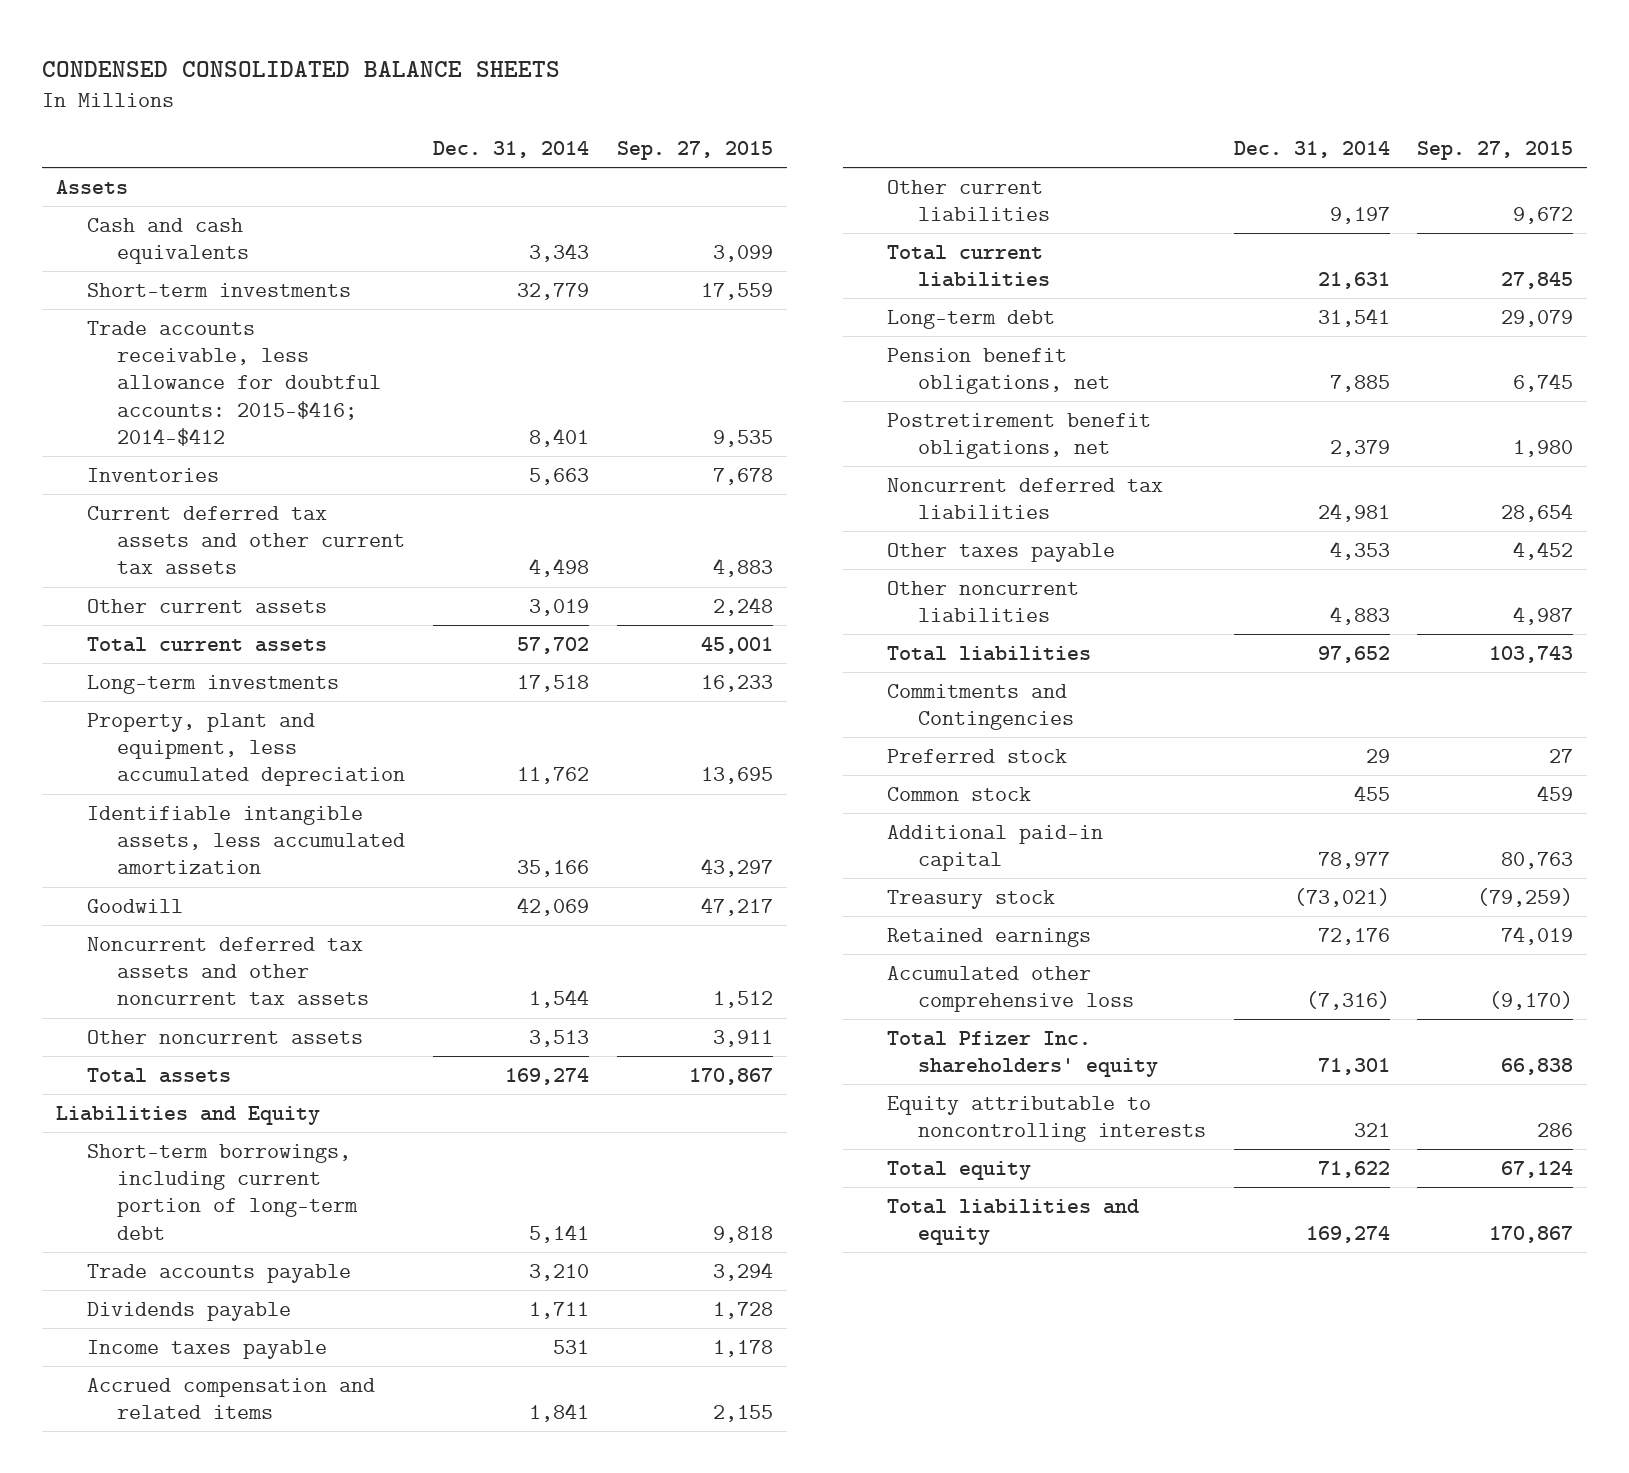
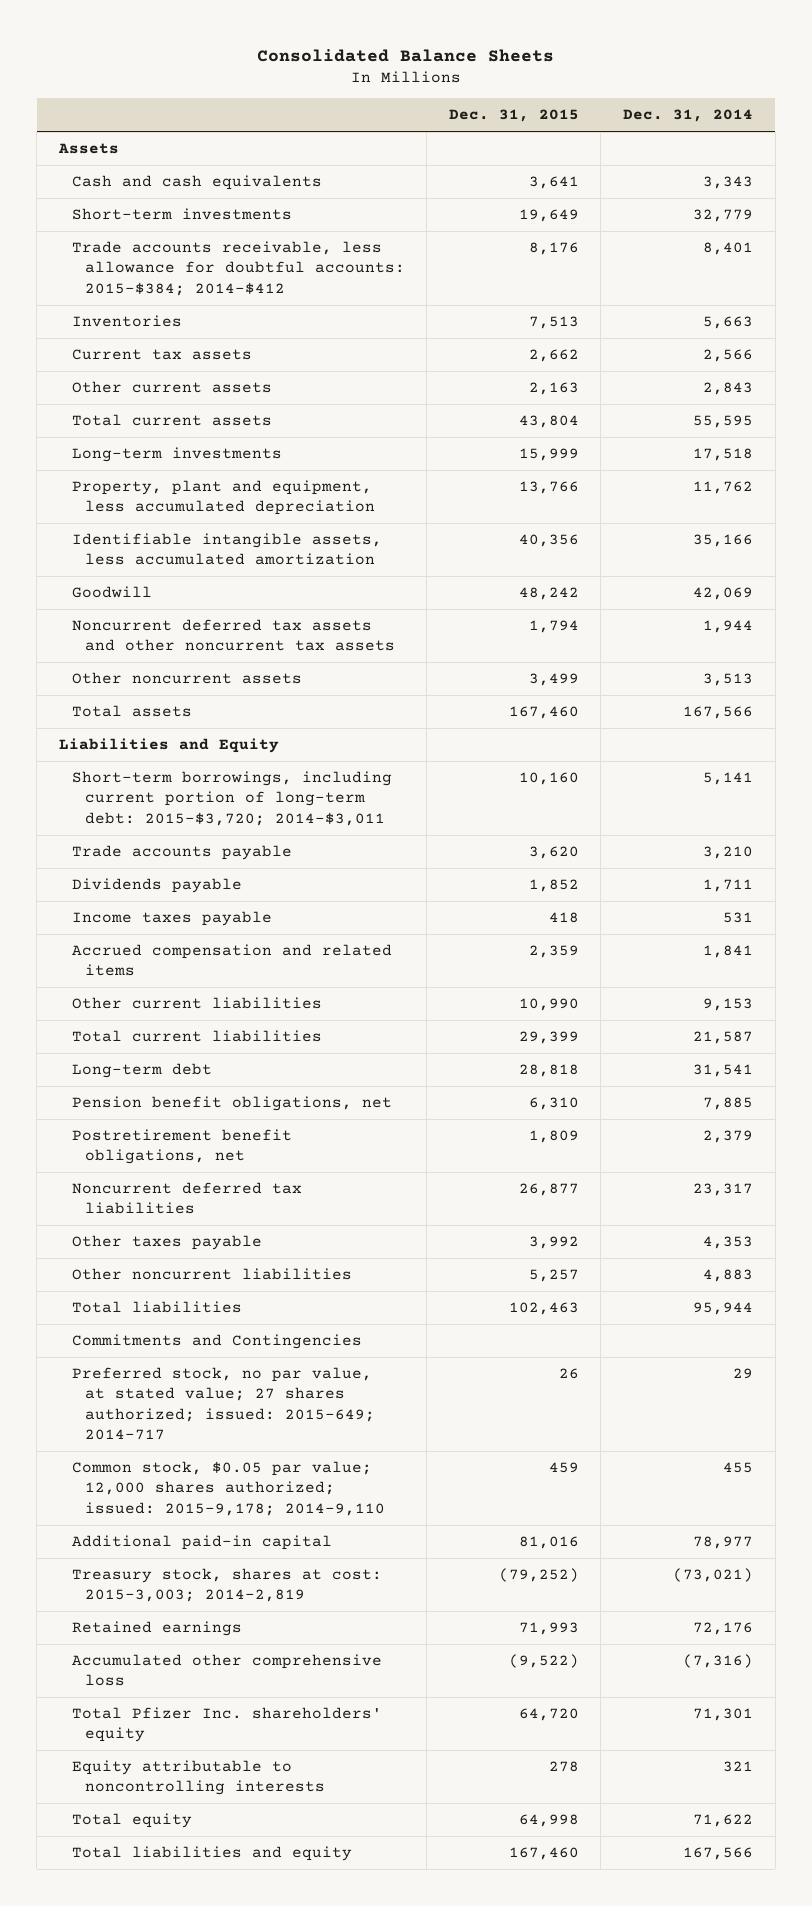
- CONDENSED CONSOLIDATED BALANCE SHEETS
+ Consolidated Balance Sheets
- | Dec. 31, 2014 | Sep. 27, 2015
+ | Dec. 31, 2015 | Dec. 31, 2014
- Trade accounts receivable, less allowance for doubtful accounts: 2015-$416; 2014-$412 | 8,401 | 9,535
+ Trade accounts receivable, less allowance for doubtful accounts: 2015-$384; 2014-$412 | 8,176 | 8,401
- Current deferred tax assets and other current tax assets | 4,498 | 4,883
- Other current assets | 3,019 | 2,248
- Total current assets | 57,702 | 45,001
+ Current tax assets | 2,662 | 2,566
+ Other current assets | 2,163 | 2,843
+ Total current assets | 43,804 | 55,595
- Noncurrent deferred tax assets and other noncurrent tax assets | 1,544 | 1,512
+ Noncurrent deferred tax assets and other noncurrent tax assets | 1,794 | 1,944
- Total assets | 169,274 | 170,867
+ Total assets | 167,460 | 167,566
- Short-term borrowings, including current portion of long-term debt | 5,141 | 9,818
+ Short-term borrowings, including current portion of long-term debt: 2015-$3,720; 2014-$3,011 | 10,160 | 5,141
- Other current liabilities | 9,197 | 9,672
- Total current liabilities | 21,631 | 27,845
+ Other current liabilities | 10,990 | 9,153
+ Total current liabilities | 29,399 | 21,587
- Noncurrent deferred tax liabilities | 24,981 | 28,654
+ Noncurrent deferred tax liabilities | 26,877 | 23,317
- Total liabilities | 97,652 | 103,743
+ Total liabilities | 102,463 | 95,944
- Preferred stock | 29 | 27
- Common stock | 455 | 459
+ Preferred stock, no par value, at stated value; 27 shares authorized; issued: 2015-649; 2014-717 | 26 | 29
+ Common stock, $0.05 par value; 12,000 shares authorized; issued: 2015-9,178; 2014-9,110 | 459 | 455
- Treasury stock | (73,021) | (79,259)
+ Treasury stock, shares at cost: 2015-3,003; 2014-2,819 | (79,252) | (73,021)
- Total liabilities and equity | 169,274 | 170,867
+ Total liabilities and equity | 167,460 | 167,566

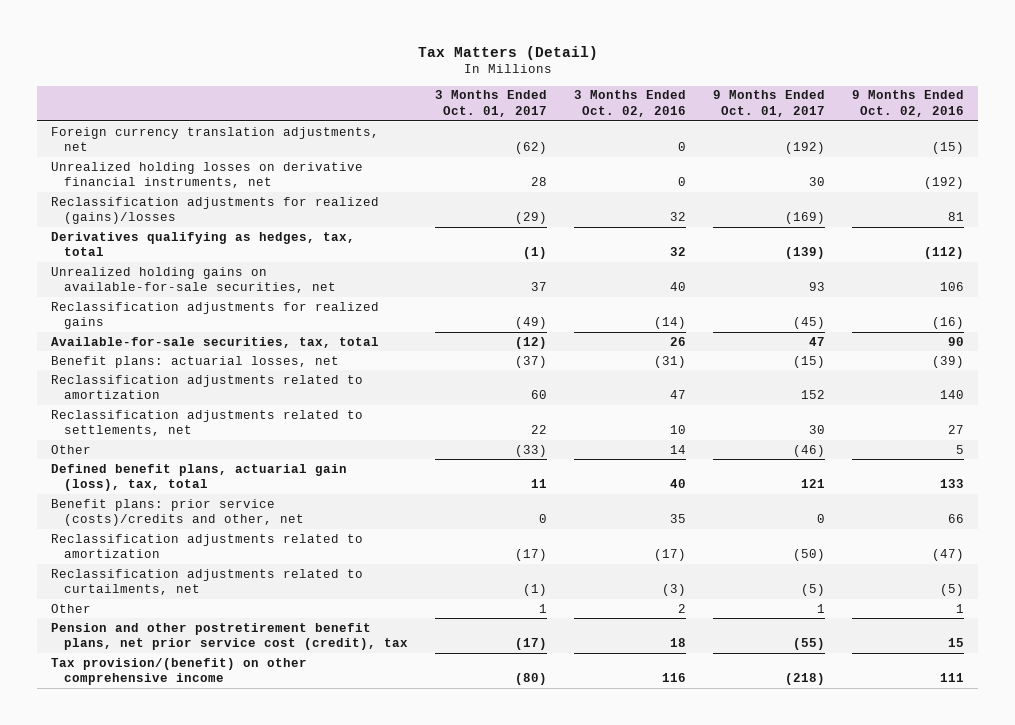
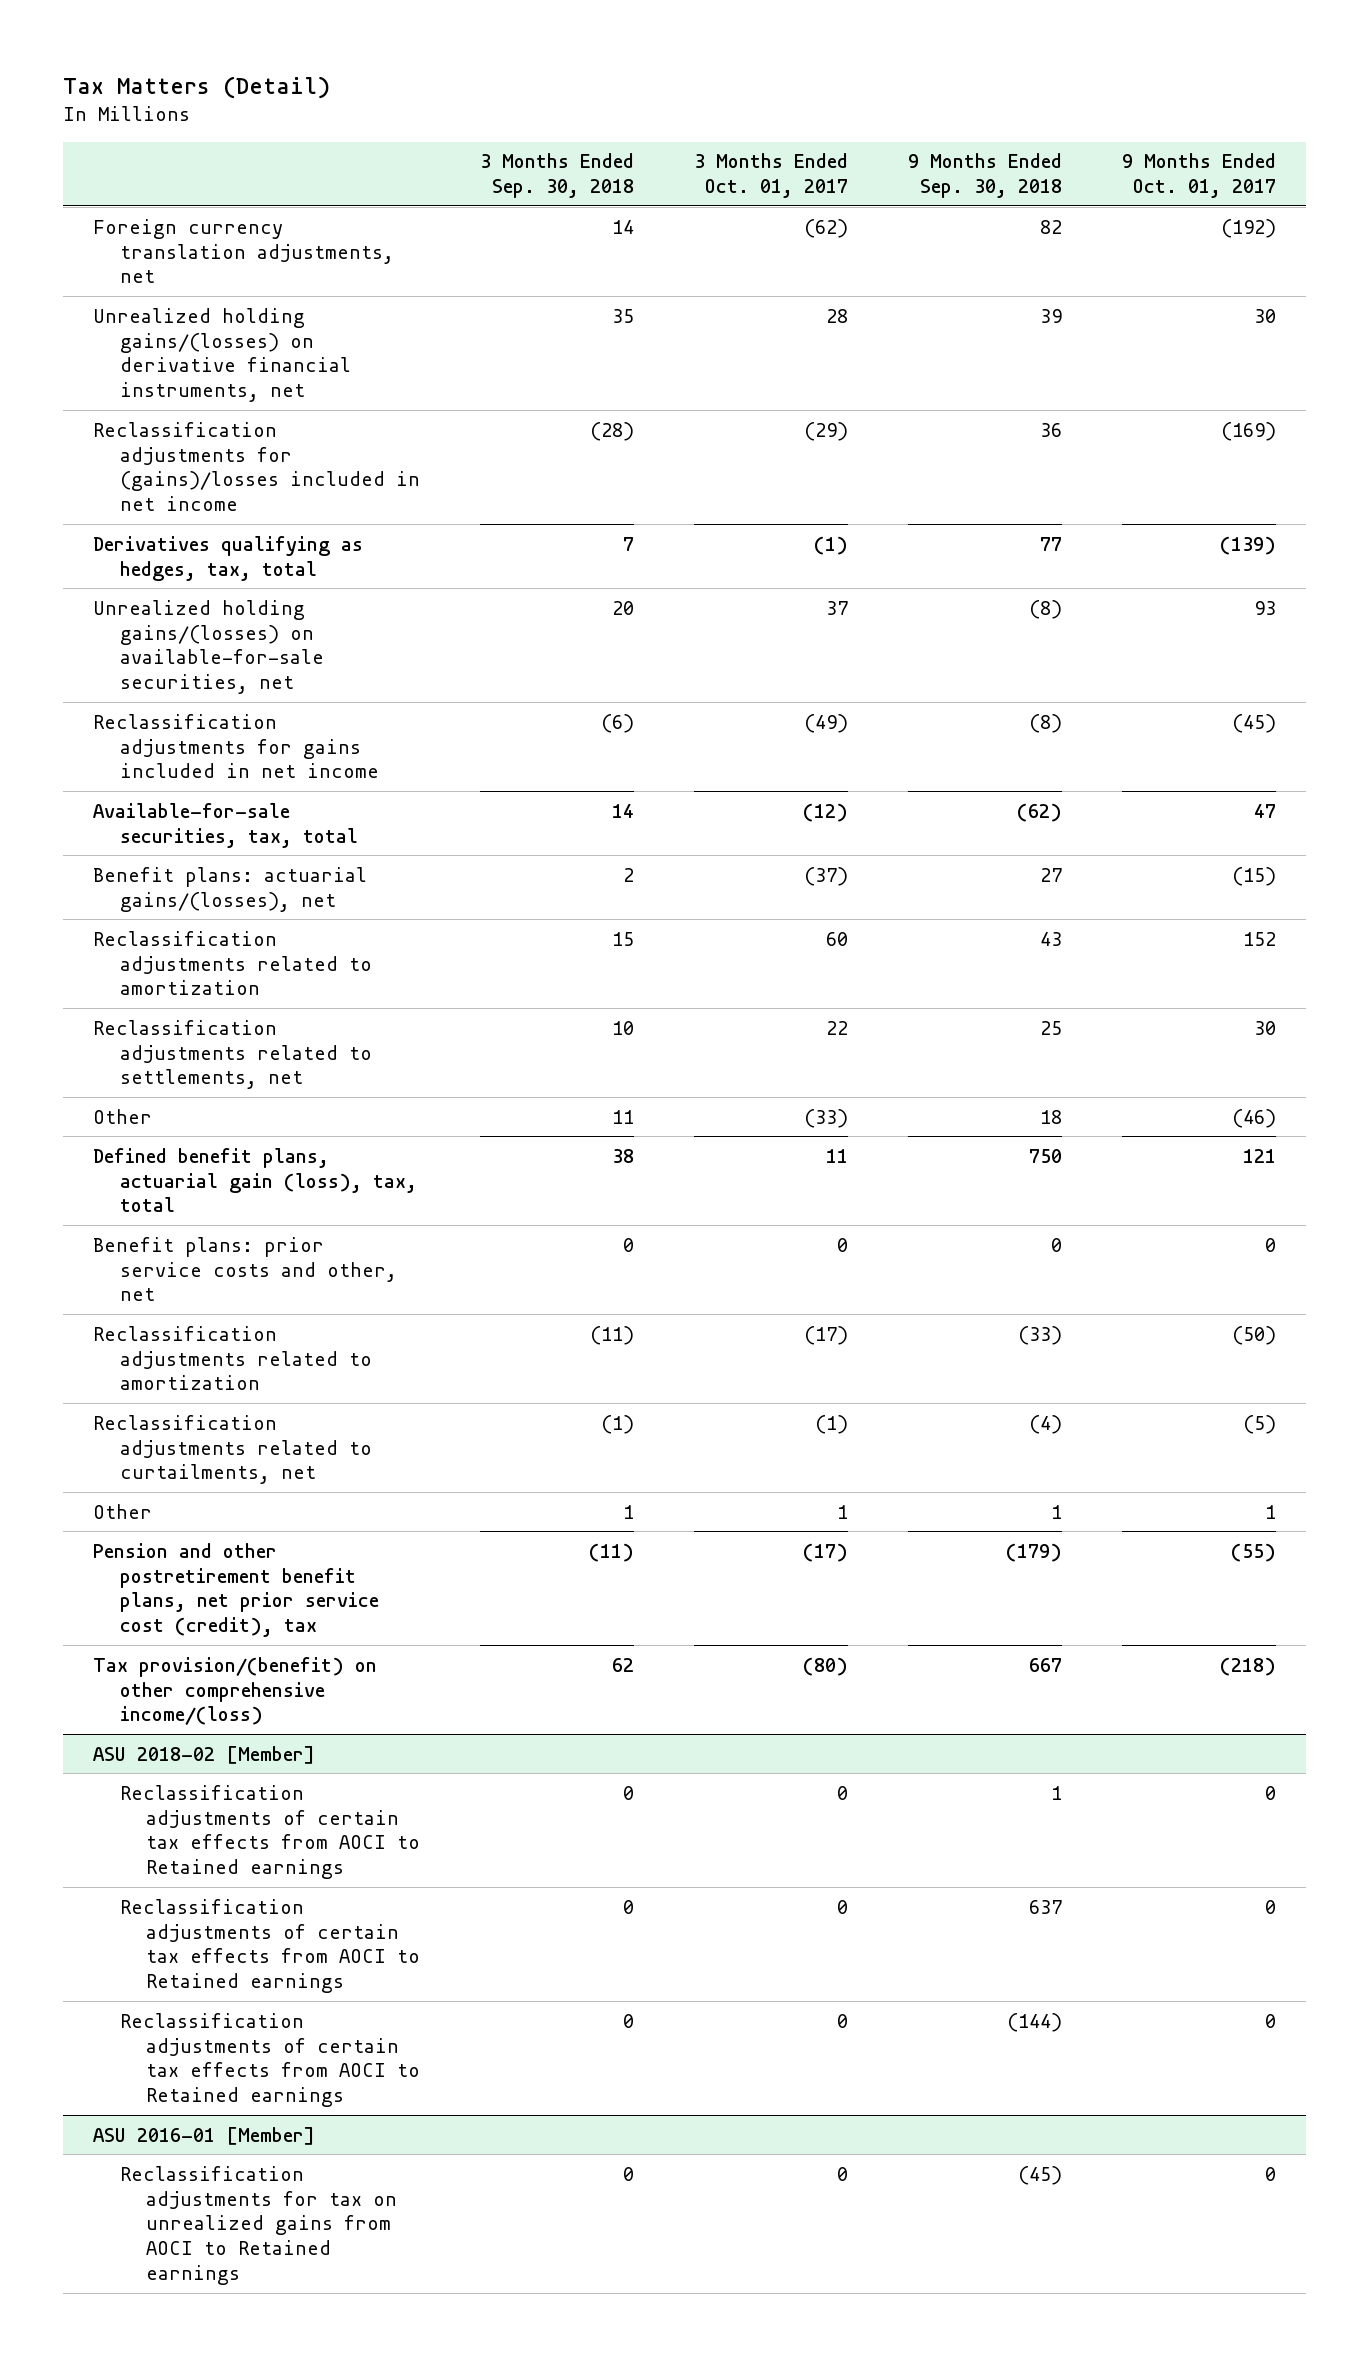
- | 3 Months Ended Oct. 01, 2017 | 3 Months Ended Oct. 02, 2016 | 9 Months Ended Oct. 01, 2017 | 9 Months Ended Oct. 02, 2016
+ | 3 Months Ended Sep. 30, 2018 | 3 Months Ended Oct. 01, 2017 | 9 Months Ended Sep. 30, 2018 | 9 Months Ended Oct. 01, 2017
- Unrealized holding losses on derivative financial instruments, net | 28 | 0 | 30 | (192)
- Reclassification adjustments for realized (gains)/losses | (29) | 32 | (169) | 81
+ Unrealized holding gains/(losses) on derivative financial instruments, net | 35 | 28 | 39 | 30
+ Reclassification adjustments for (gains)/losses included in net income | (28) | (29) | 36 | (169)
- Unrealized holding gains on available-for-sale securities, net | 37 | 40 | 93 | 106
- Reclassification adjustments for realized gains | (49) | (14) | (45) | (16)
+ Unrealized holding gains/(losses) on available-for-sale securities, net | 20 | 37 | (8) | 93
+ Reclassification adjustments for gains included in net income | (6) | (49) | (8) | (45)
- Benefit plans: actuarial losses, net | (37) | (31) | (15) | (39)
+ Benefit plans: actuarial gains/(losses), net | 2 | (37) | 27 | (15)
- Benefit plans: prior service (costs)/credits and other, net | 0 | 35 | 0 | 66
+ Benefit plans: prior service costs and other, net | 0 | 0 | 0 | 0
- Tax provision/(benefit) on other comprehensive income | (80) | 116 | (218) | 111
+ Tax provision/(benefit) on other comprehensive income/(loss) | 62 | (80) | 667 | (218)
+ ASU 2018-02 [Member]
+ Reclassification adjustments of certain tax effects from AOCI to Retained earnings | 0 | 0 | 1 | 0
+ Reclassification adjustments of certain tax effects from AOCI to Retained earnings | 0 | 0 | 637 | 0
+ Reclassification adjustments of certain tax effects from AOCI to Retained earnings | 0 | 0 | (144) | 0
+ ASU 2016-01 [Member]
+ Reclassification adjustments for tax on unrealized gains from AOCI to Retained earnings | 0 | 0 | (45) | 0

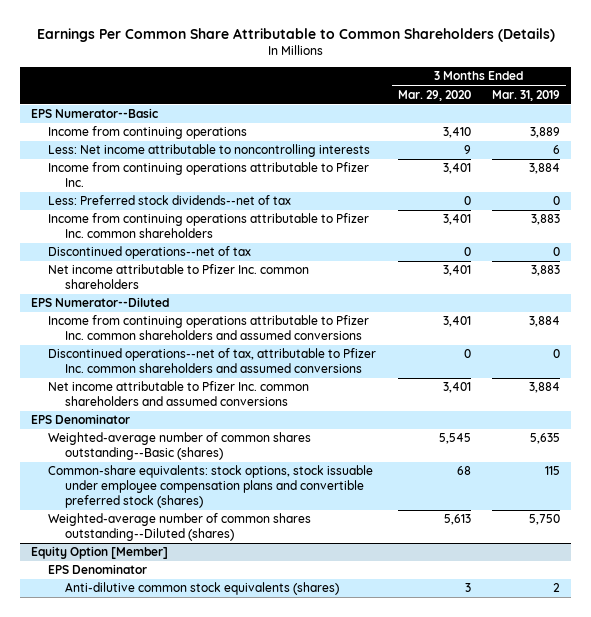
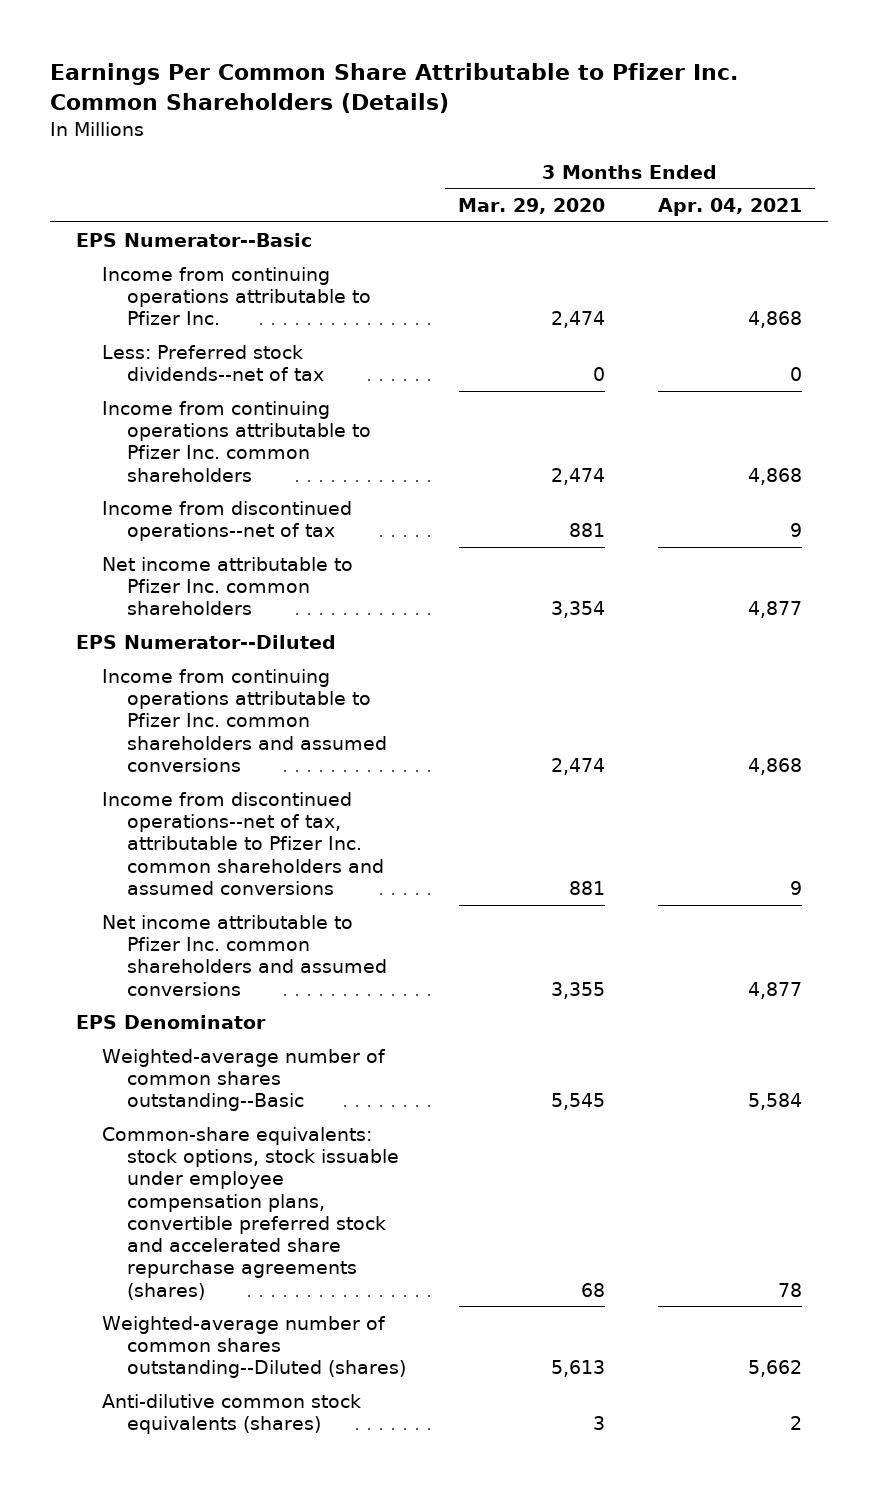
- Earnings Per Common Share Attributable to Common Shareholders (Details)
+ Earnings Per Common Share Attributable to Pfizer Inc. Common Shareholders (Details)
- | 3 Months Ended Mar. 29, 2020 | 3 Months Ended Mar. 31, 2019
+ | 3 Months Ended Mar. 29, 2020 | 3 Months Ended Apr. 04, 2021
- Income from continuing operations | 3,410 | 3,889
- Less: Net income attributable to noncontrolling interests | 9 | 6
- Income from continuing operations attributable to Pfizer Inc. | 3,401 | 3,884
+ Income from continuing operations attributable to Pfizer Inc. | 2,474 | 4,868
- Income from continuing operations attributable to Pfizer Inc. common shareholders | 3,401 | 3,883
- Discontinued operations--net of tax | 0 | 0
- Net income attributable to Pfizer Inc. common shareholders | 3,401 | 3,883
+ Income from continuing operations attributable to Pfizer Inc. common shareholders | 2,474 | 4,868
+ Income from discontinued operations--net of tax | 881 | 9
+ Net income attributable to Pfizer Inc. common shareholders | 3,354 | 4,877
- Income from continuing operations attributable to Pfizer Inc. common shareholders and assumed conversions | 3,401 | 3,884
- Discontinued operations--net of tax, attributable to Pfizer Inc. common shareholders and assumed conversions | 0 | 0
- Net income attributable to Pfizer Inc. common shareholders and assumed conversions | 3,401 | 3,884
+ Income from continuing operations attributable to Pfizer Inc. common shareholders and assumed conversions | 2,474 | 4,868
+ Income from discontinued operations--net of tax, attributable to Pfizer Inc. common shareholders and assumed conversions | 881 | 9
+ Net income attributable to Pfizer Inc. common shareholders and assumed conversions | 3,355 | 4,877
- Weighted-average number of common shares outstanding--Basic (shares) | 5,545 | 5,635
- Common-share equivalents: stock options, stock issuable under employee compensation plans and convertible preferred stock (shares) | 68 | 115
+ Weighted-average number of common shares outstanding--Basic | 5,545 | 5,584
+ Common-share equivalents: stock options, stock issuable under employee compensation plans, convertible preferred stock and accelerated share repurchase agreements (shares) | 68 | 78
- Equity Option [Member]
- EPS Denominator

